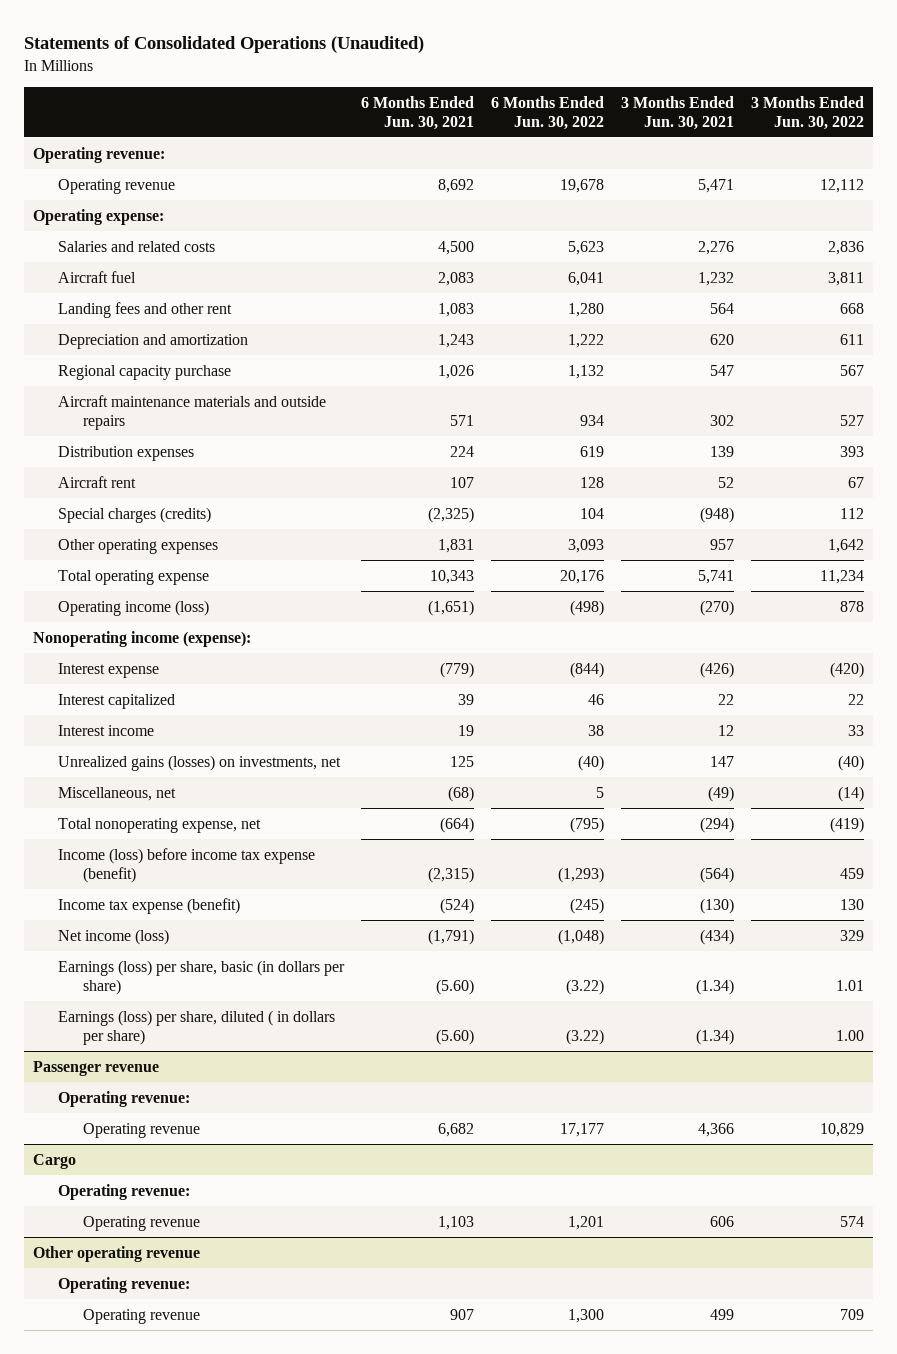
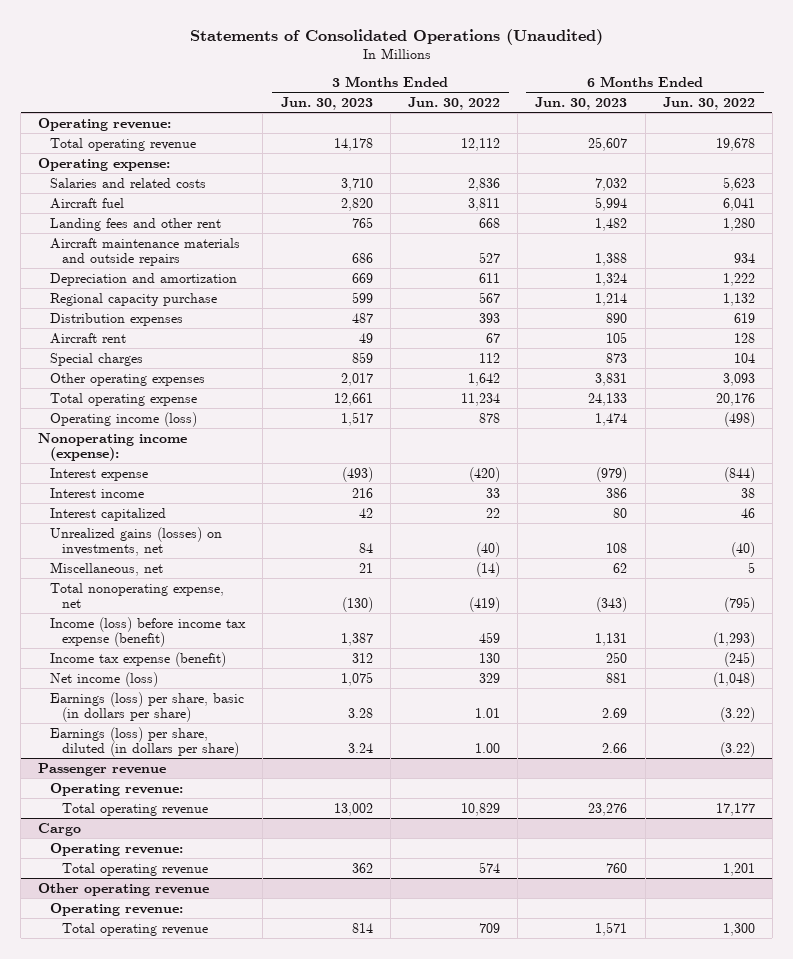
- | 6 Months Ended Jun. 30, 2021 | 6 Months Ended Jun. 30, 2022 | 3 Months Ended Jun. 30, 2021 | 3 Months Ended Jun. 30, 2022
+ | 3 Months Ended Jun. 30, 2023 | 3 Months Ended Jun. 30, 2022 | 6 Months Ended Jun. 30, 2023 | 6 Months Ended Jun. 30, 2022
- Operating revenue | 8,692 | 19,678 | 5,471 | 12,112
+ Total operating revenue | 14,178 | 12,112 | 25,607 | 19,678
moved up: Aircraft maintenance materials and outside repairs | 686 | 527 | 1,388 | 934
- Special charges (credits) | (2,325) | 104 | (948) | 112
+ Special charges | 859 | 112 | 873 | 104
moved down: Interest capitalized | 42 | 22 | 80 | 46
- Earnings (loss) per share, diluted ( in dollars per share) | (5.60) | (3.22) | (1.34) | 1.00
+ Earnings (loss) per share, diluted (in dollars per share) | 3.24 | 1.00 | 2.66 | (3.22)
@ Passenger revenue
- Operating revenue | 6,682 | 17,177 | 4,366 | 10,829
+ Total operating revenue | 13,002 | 10,829 | 23,276 | 17,177
@ Cargo
- Operating revenue | 1,103 | 1,201 | 606 | 574
+ Total operating revenue | 362 | 574 | 760 | 1,201
@ Other operating revenue
- Operating revenue | 907 | 1,300 | 499 | 709
+ Total operating revenue | 814 | 709 | 1,571 | 1,300

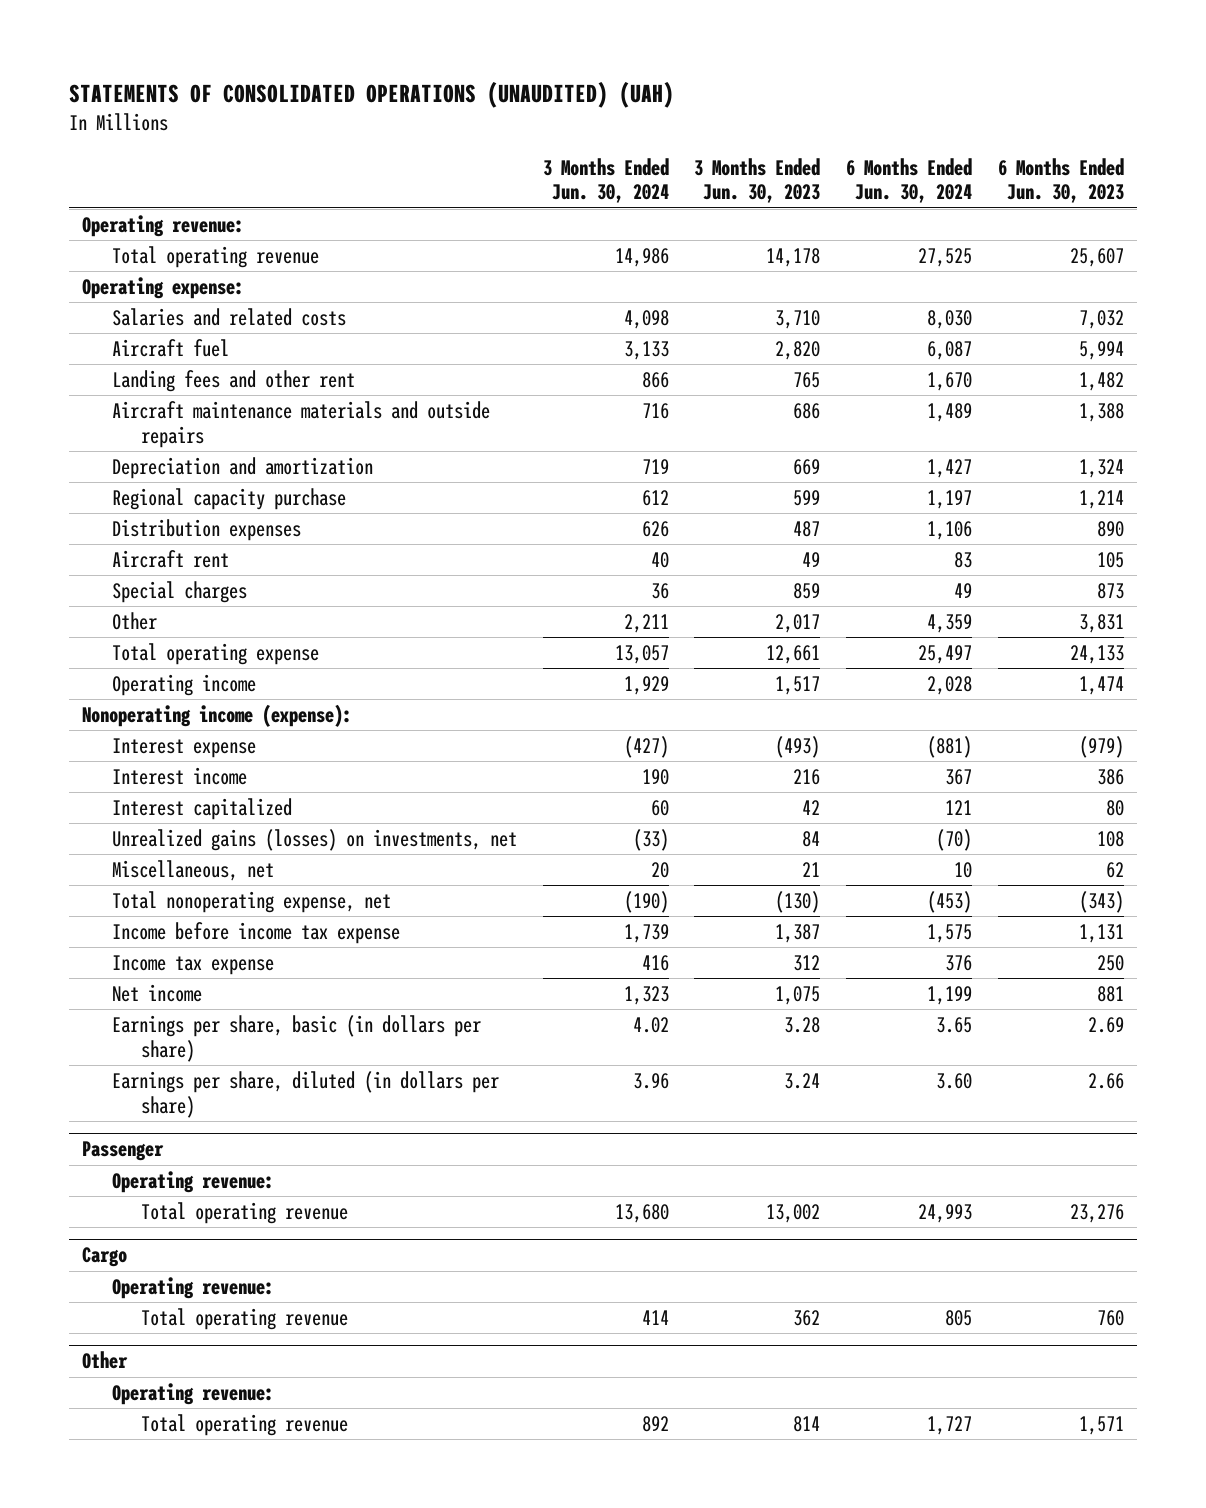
- Statements of Consolidated Operations (Unaudited)
+ STATEMENTS OF CONSOLIDATED OPERATIONS (UNAUDITED) (UAH)
- | 3 Months Ended Jun. 30, 2023 | 3 Months Ended Jun. 30, 2022 | 6 Months Ended Jun. 30, 2023 | 6 Months Ended Jun. 30, 2022
+ | 3 Months Ended Jun. 30, 2024 | 3 Months Ended Jun. 30, 2023 | 6 Months Ended Jun. 30, 2024 | 6 Months Ended Jun. 30, 2023
- Other operating expenses | 2,017 | 1,642 | 3,831 | 3,093
+ Other | 2,211 | 2,017 | 4,359 | 3,831
- Operating income (loss) | 1,517 | 878 | 1,474 | (498)
+ Operating income | 1,929 | 1,517 | 2,028 | 1,474
- Income (loss) before income tax expense (benefit) | 1,387 | 459 | 1,131 | (1,293)
- Income tax expense (benefit) | 312 | 130 | 250 | (245)
- Net income (loss) | 1,075 | 329 | 881 | (1,048)
- Earnings (loss) per share, basic (in dollars per share) | 3.28 | 1.01 | 2.69 | (3.22)
- Earnings (loss) per share, diluted (in dollars per share) | 3.24 | 1.00 | 2.66 | (3.22)
- Passenger revenue
+ Income before income tax expense | 1,739 | 1,387 | 1,575 | 1,131
+ Income tax expense | 416 | 312 | 376 | 250
+ Net income | 1,323 | 1,075 | 1,199 | 881
+ Earnings per share, basic (in dollars per share) | 4.02 | 3.28 | 3.65 | 2.69
+ Earnings per share, diluted (in dollars per share) | 3.96 | 3.24 | 3.60 | 2.66
+ Passenger
- Other operating revenue
+ Other

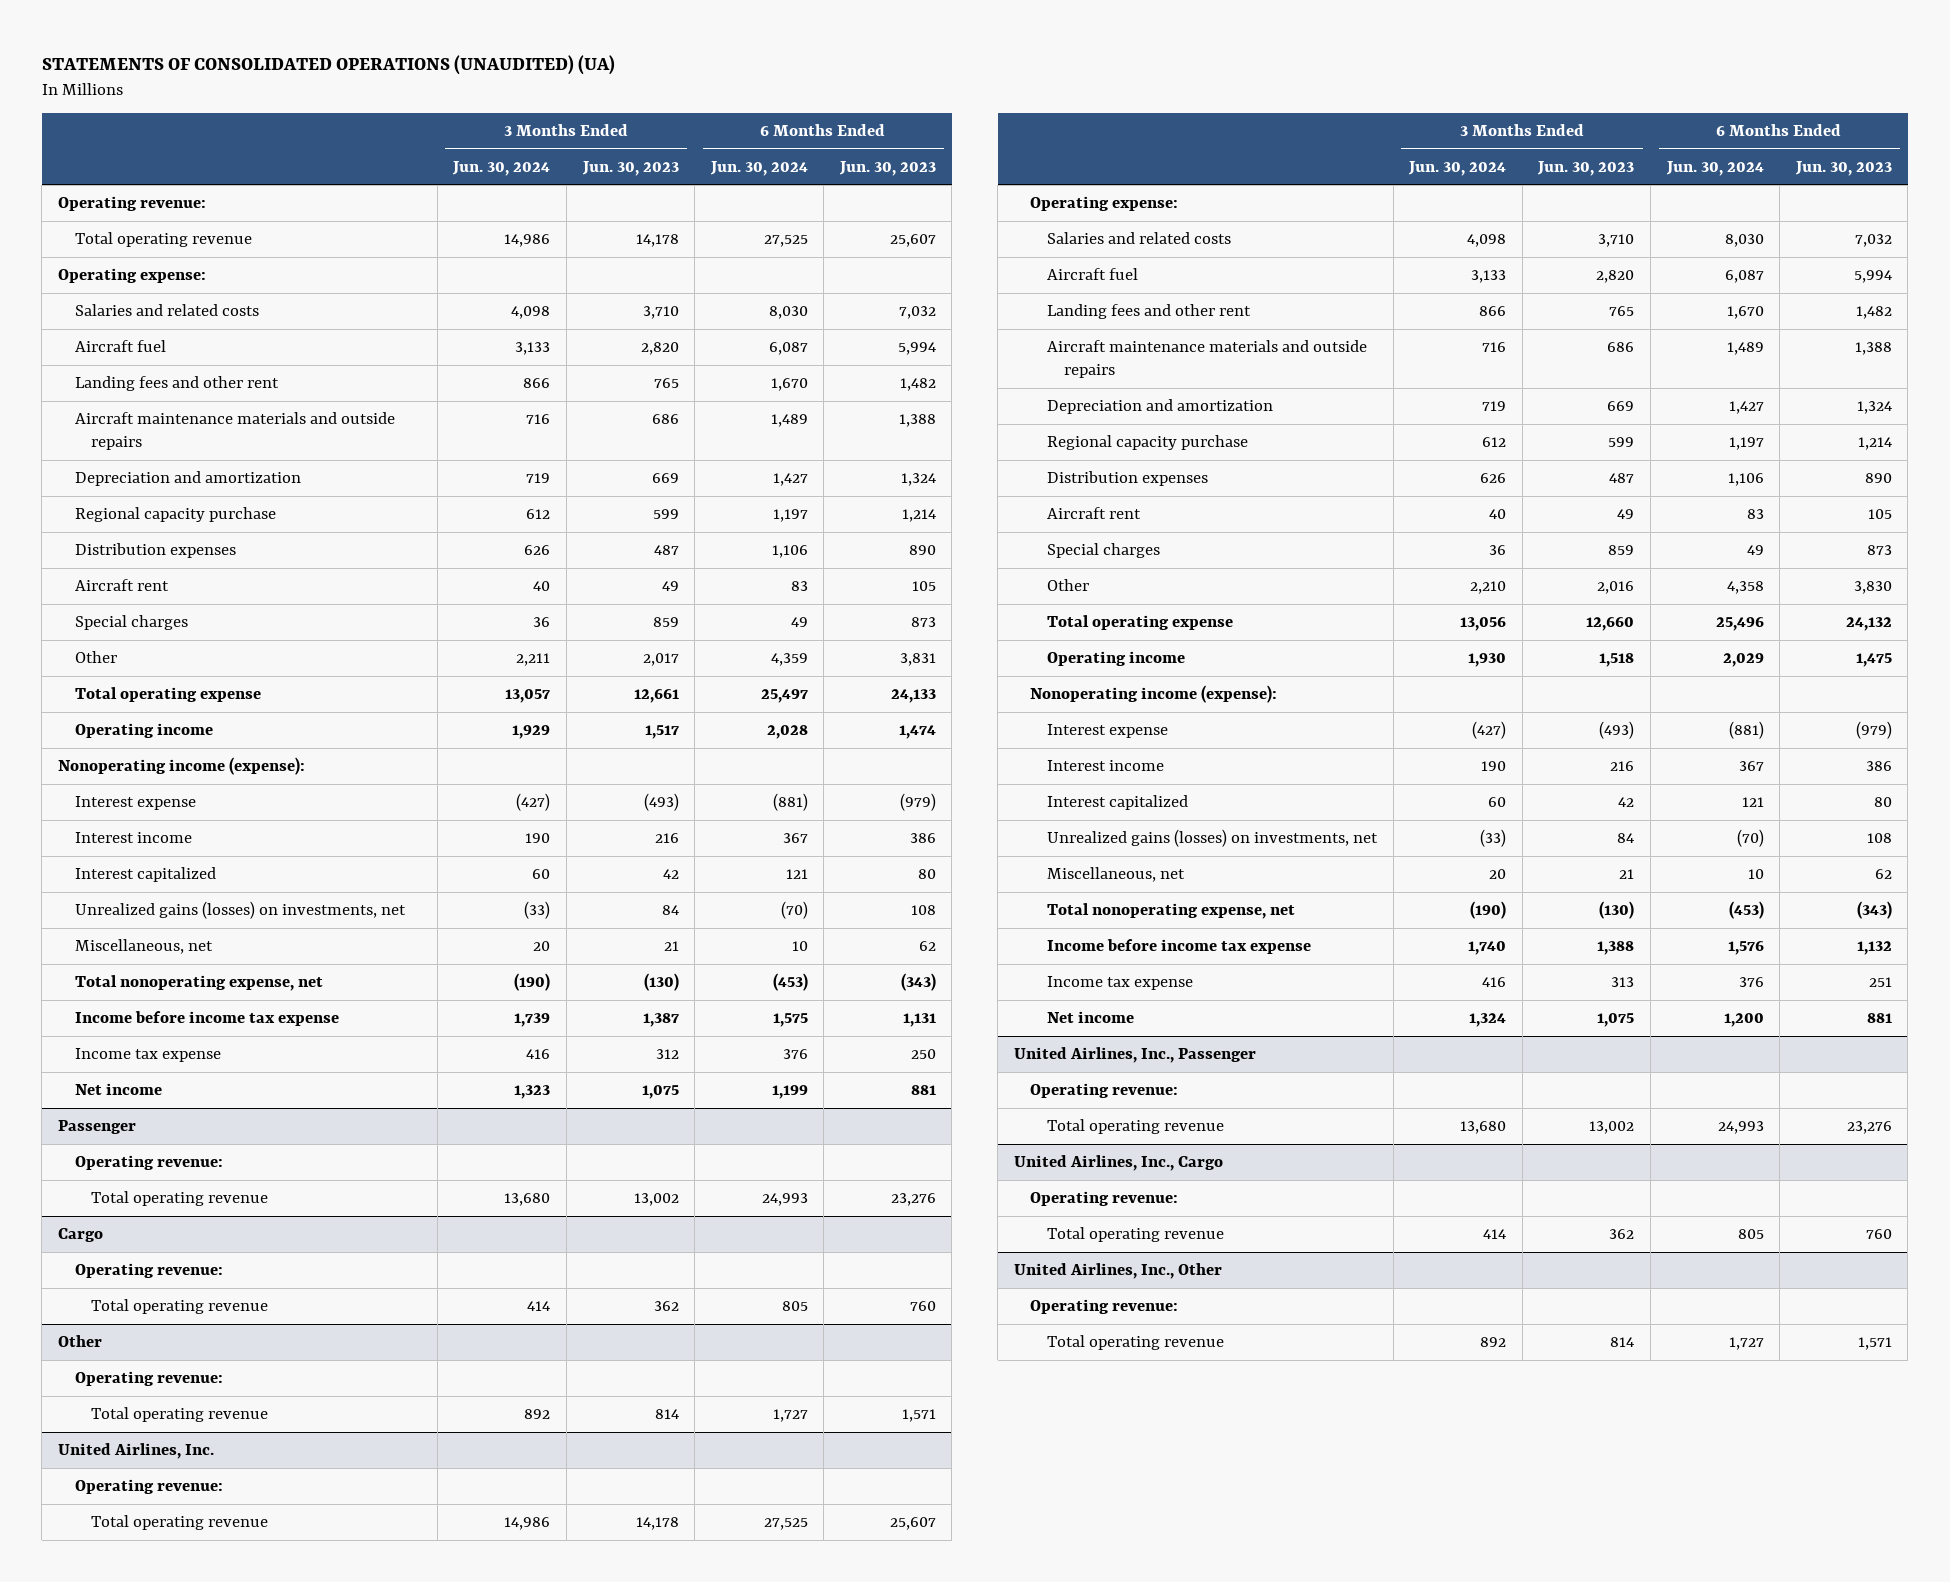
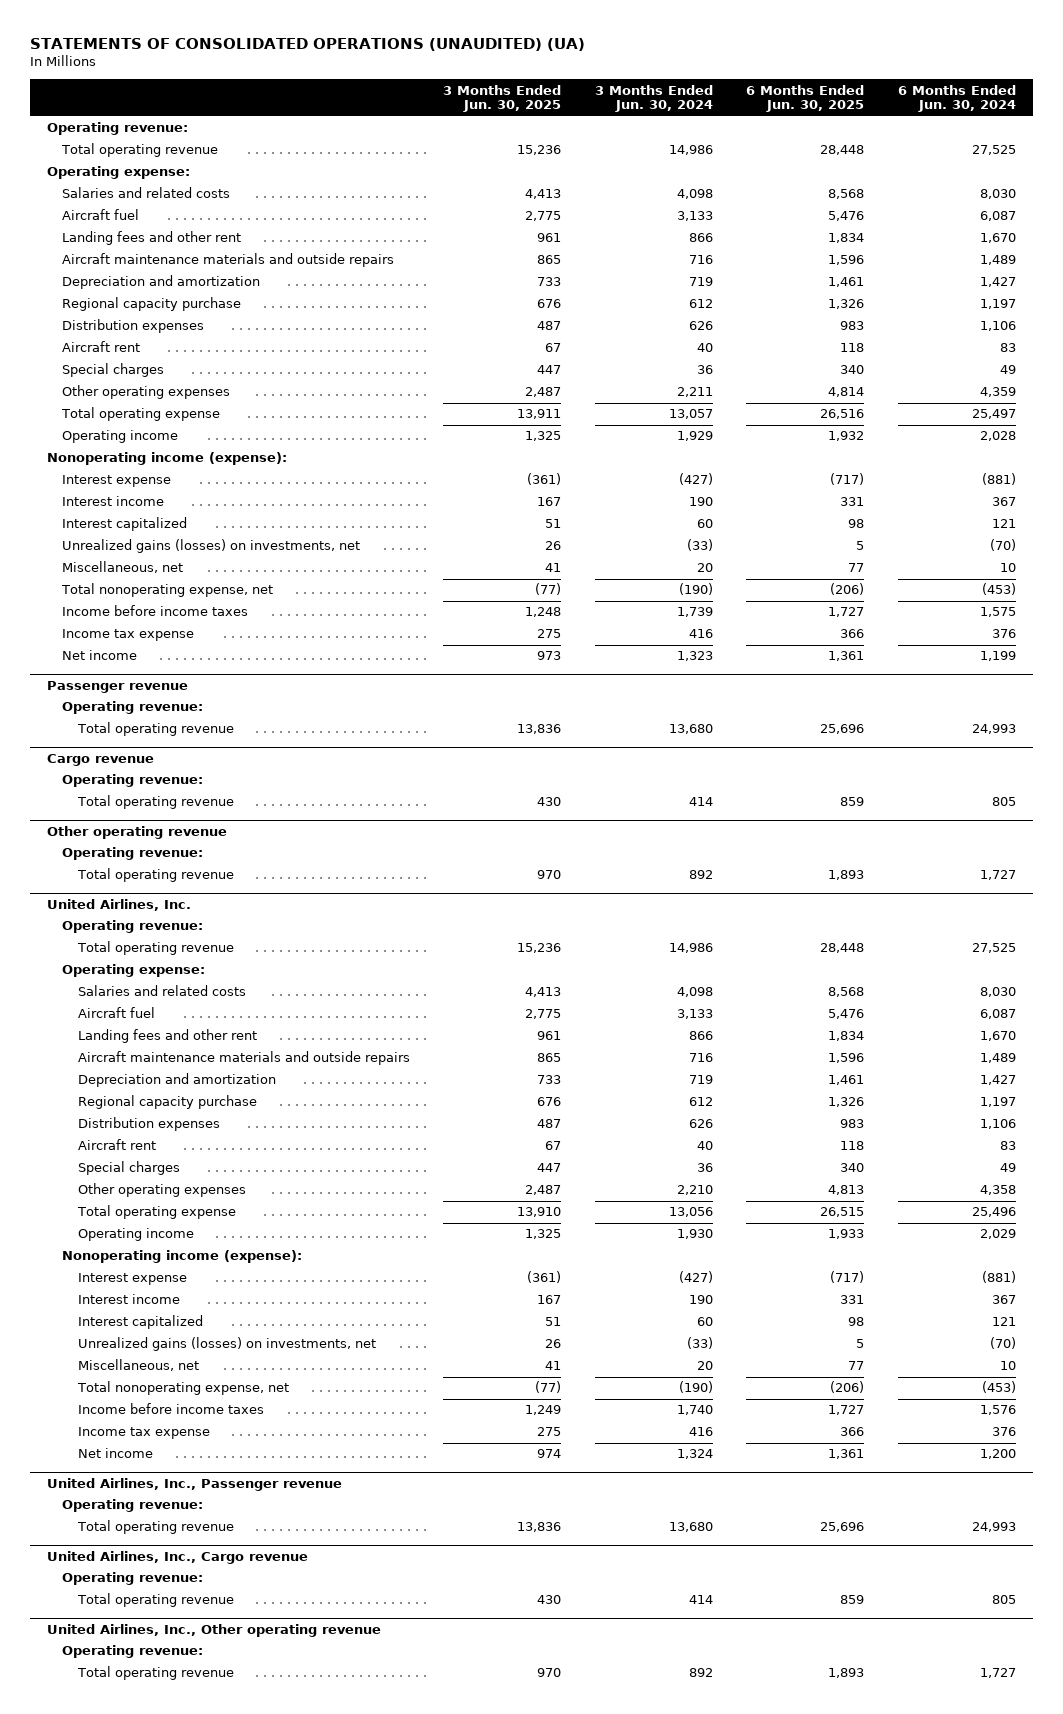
- | 3 Months Ended Jun. 30, 2024 | 3 Months Ended Jun. 30, 2023 | 6 Months Ended Jun. 30, 2024 | 6 Months Ended Jun. 30, 2023
+ | 3 Months Ended Jun. 30, 2025 | 3 Months Ended Jun. 30, 2024 | 6 Months Ended Jun. 30, 2025 | 6 Months Ended Jun. 30, 2024
- Other | 2,211 | 2,017 | 4,359 | 3,831
+ Other operating expenses | 2,487 | 2,211 | 4,814 | 4,359
- Income before income tax expense | 1,739 | 1,387 | 1,575 | 1,131
+ Income before income taxes | 1,248 | 1,739 | 1,727 | 1,575
- Passenger
+ Passenger revenue
- Cargo
+ Cargo revenue
- Other
+ Other operating revenue
@ United Airlines, Inc.
- Other | 2,210 | 2,016 | 4,358 | 3,830
+ Other operating expenses | 2,487 | 2,210 | 4,813 | 4,358
- Income before income tax expense | 1,740 | 1,388 | 1,576 | 1,132
+ Income before income taxes | 1,249 | 1,740 | 1,727 | 1,576
- United Airlines, Inc., Passenger
+ United Airlines, Inc., Passenger revenue
- United Airlines, Inc., Cargo
+ United Airlines, Inc., Cargo revenue
- United Airlines, Inc., Other
+ United Airlines, Inc., Other operating revenue

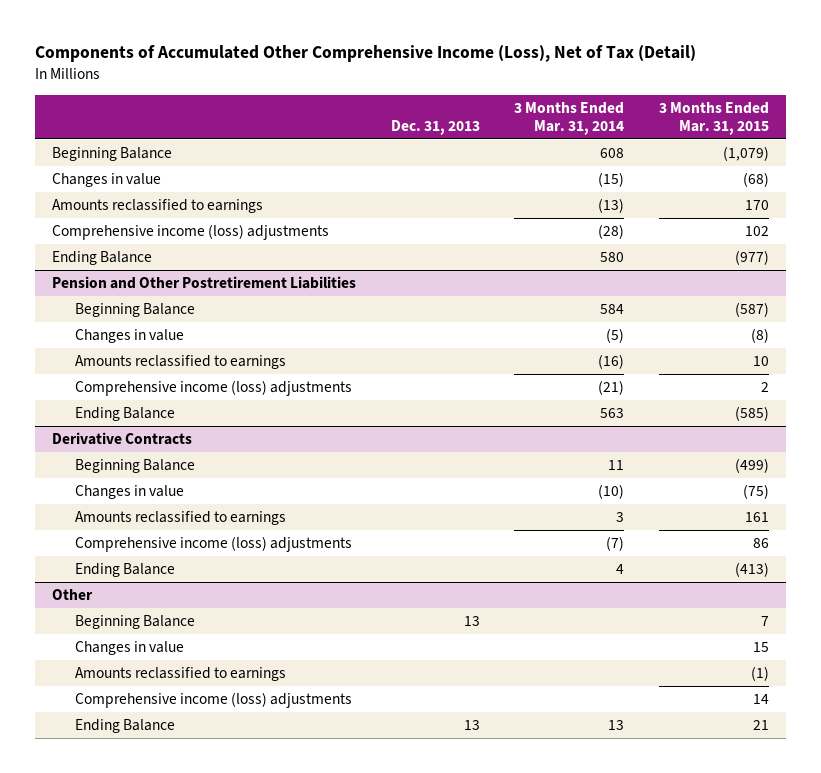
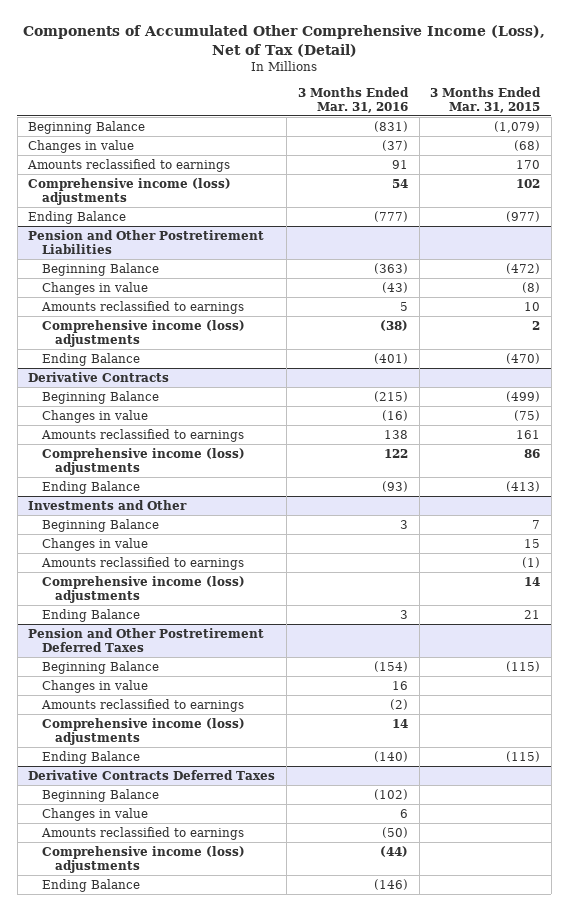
- | Dec. 31, 2013 | 3 Months Ended Mar. 31, 2014 | 3 Months Ended Mar. 31, 2015
+ | 3 Months Ended Mar. 31, 2016 | 3 Months Ended Mar. 31, 2015
@ Pension and Other Postretirement Liabilities
- Beginning Balance | | 584 | (587)
+ Beginning Balance | (363) | (472)
- Ending Balance | | 563 | (585)
+ Ending Balance | (401) | (470)
- Other
+ Investments and Other
+ Pension and Other Postretirement Deferred Taxes
+ Beginning Balance | (154) | (115)
+ Changes in value | 16 |
+ Amounts reclassified to earnings | (2) |
+ Comprehensive income (loss) adjustments | 14 |
+ Ending Balance | (140) | (115)
+ Derivative Contracts Deferred Taxes
+ Beginning Balance | (102) |
+ Changes in value | 6 |
+ Amounts reclassified to earnings | (50) |
+ Comprehensive income (loss) adjustments | (44) |
+ Ending Balance | (146) |

